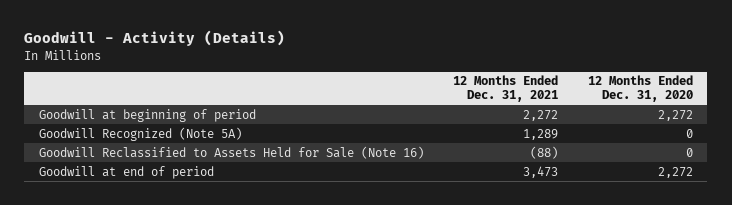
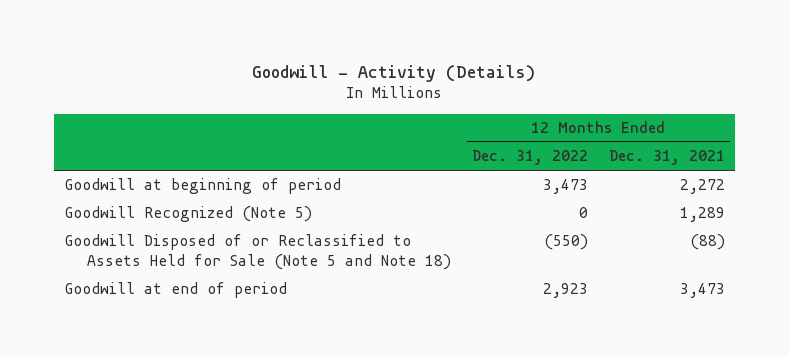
- | 12 Months Ended Dec. 31, 2021 | 12 Months Ended Dec. 31, 2020
+ | 12 Months Ended Dec. 31, 2022 | 12 Months Ended Dec. 31, 2021
- Goodwill Recognized (Note 5A) | 1,289 | 0
- Goodwill Reclassified to Assets Held for Sale (Note 16) | (88) | 0
+ Goodwill Recognized (Note 5) | 0 | 1,289
+ Goodwill Disposed of or Reclassified to Assets Held for Sale (Note 5 and Note 18) | (550) | (88)

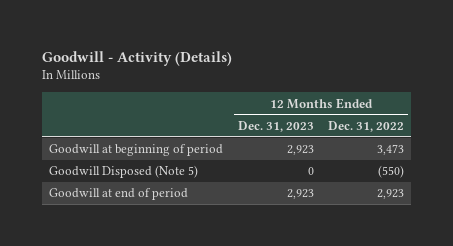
- | 12 Months Ended Dec. 31, 2022 | 12 Months Ended Dec. 31, 2021
+ | 12 Months Ended Dec. 31, 2023 | 12 Months Ended Dec. 31, 2022
- Goodwill Recognized (Note 5) | 0 | 1,289
- Goodwill Disposed of or Reclassified to Assets Held for Sale (Note 5 and Note 18) | (550) | (88)
+ Goodwill Disposed (Note 5) | 0 | (550)

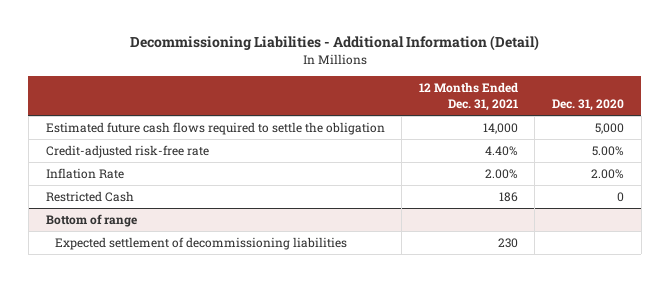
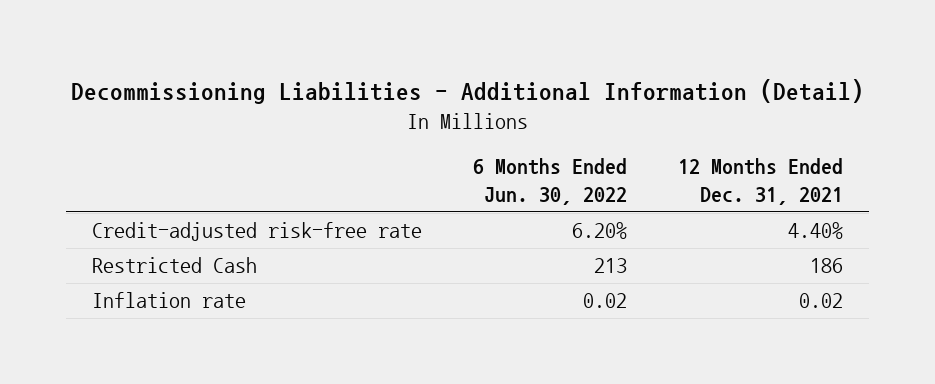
- | 12 Months Ended Dec. 31, 2021 | Dec. 31, 2020
+ | 6 Months Ended Jun. 30, 2022 | 12 Months Ended Dec. 31, 2021
- Estimated future cash flows required to settle the obligation | 14,000 | 5,000
- Inflation Rate | 2.00% | 2.00%
- Bottom of range
- Expected settlement of decommissioning liabilities | 230 |
+ Inflation rate | 0.02 | 0.02

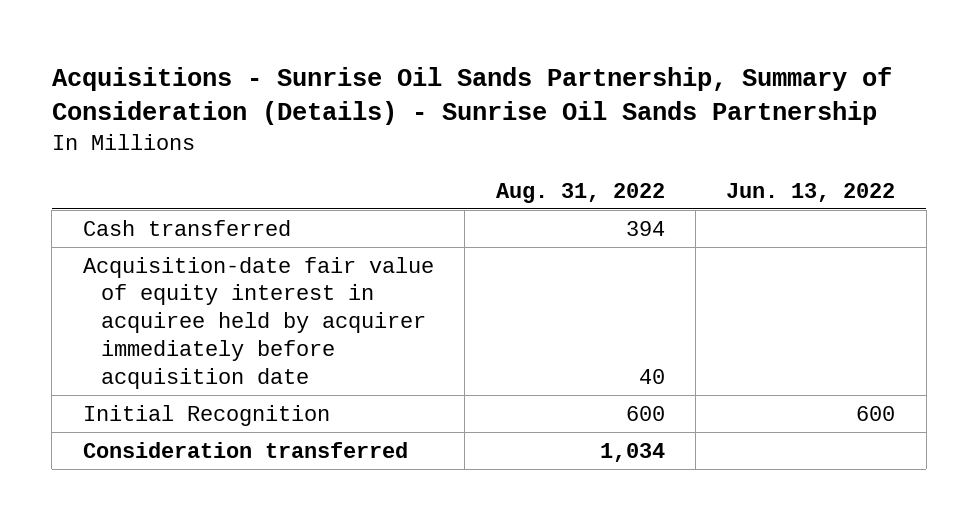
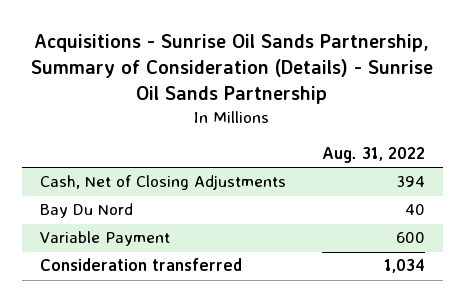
- | Aug. 31, 2022 | Jun. 13, 2022
+ | Aug. 31, 2022
- Cash transferred | 394 |
- Acquisition-date fair value of equity interest in acquiree held by acquirer immediately before acquisition date | 40 |
- Initial Recognition | 600 | 600
+ Cash, Net of Closing Adjustments | 394
+ Bay Du Nord | 40
+ Variable Payment | 600

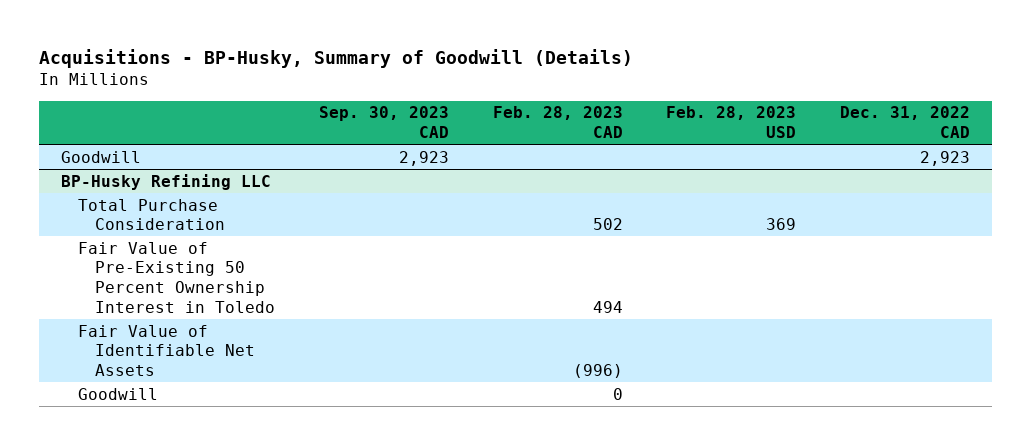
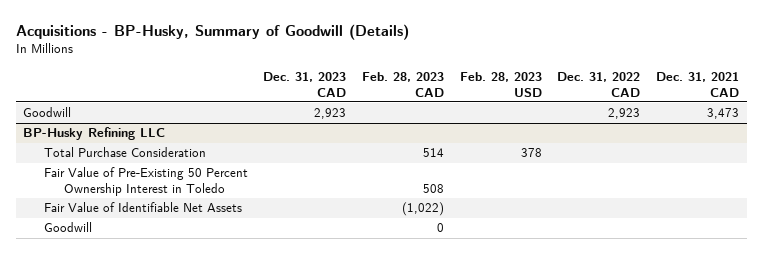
- | Sep. 30, 2023 CAD | Feb. 28, 2023 CAD | Feb. 28, 2023 USD | Dec. 31, 2022 CAD
+ | Dec. 31, 2023 CAD | Feb. 28, 2023 CAD | Feb. 28, 2023 USD | Dec. 31, 2022 CAD | Dec. 31, 2021 CAD
@ BP-Husky Refining LLC
- Total Purchase Consideration | | 502 | 369 |
- Fair Value of Pre-Existing 50 Percent Ownership Interest in Toledo | | 494 | |
- Fair Value of Identifiable Net Assets | | (996) | |
+ Total Purchase Consideration | | 514 | 378 | |
+ Fair Value of Pre-Existing 50 Percent Ownership Interest in Toledo | | 508 | | |
+ Fair Value of Identifiable Net Assets | | (1,022) | | |

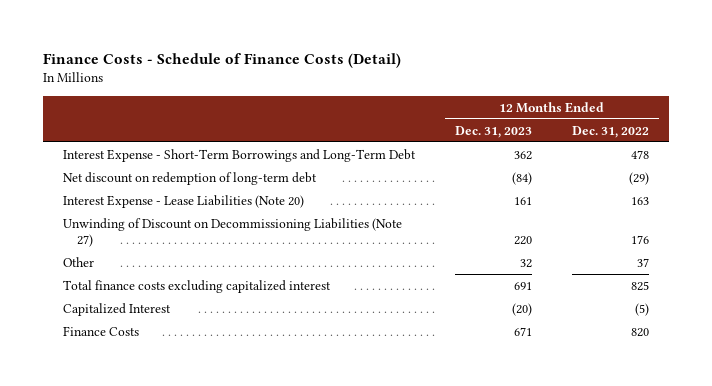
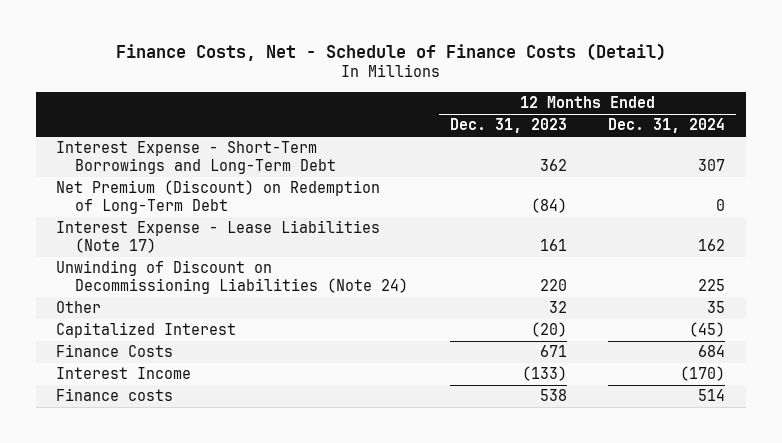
- Finance Costs - Schedule of Finance Costs (Detail)
+ Finance Costs, Net - Schedule of Finance Costs (Detail)
- | 12 Months Ended Dec. 31, 2023 | 12 Months Ended Dec. 31, 2022
+ | 12 Months Ended Dec. 31, 2023 | 12 Months Ended Dec. 31, 2024
- Net discount on redemption of long-term debt | (84) | (29)
- Interest Expense - Lease Liabilities (Note 20) | 161 | 163
- Unwinding of Discount on Decommissioning Liabilities (Note 27) | 220 | 176
+ Net Premium (Discount) on Redemption of Long-Term Debt | (84) | 0
+ Interest Expense - Lease Liabilities (Note 17) | 161 | 162
+ Unwinding of Discount on Decommissioning Liabilities (Note 24) | 220 | 225
- Total finance costs excluding capitalized interest | 691 | 825
+ Interest Income | (133) | (170)
+ Finance costs | 538 | 514

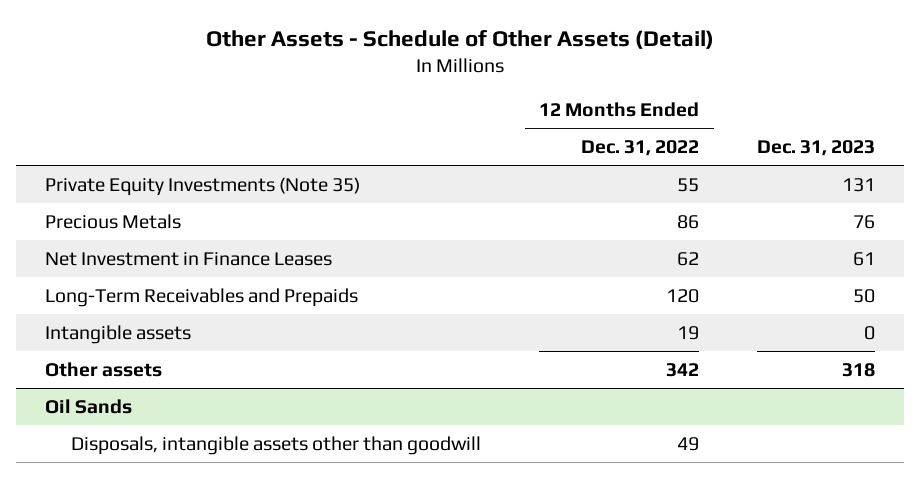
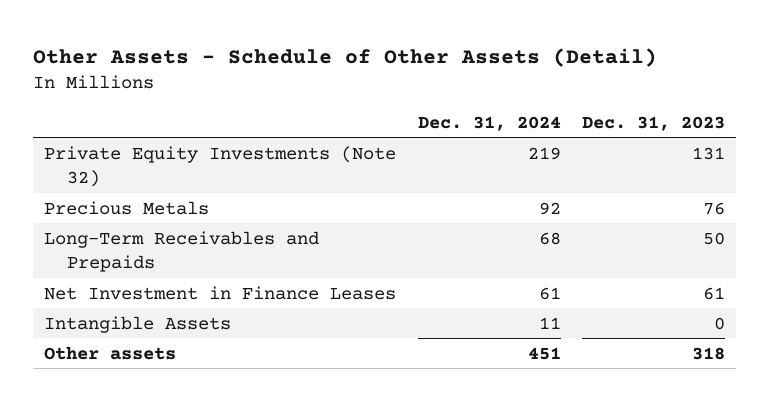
- | 12 Months Ended Dec. 31, 2022 | Dec. 31, 2023
+ | Dec. 31, 2024 | Dec. 31, 2023
- Private Equity Investments (Note 35) | 55 | 131
+ Private Equity Investments (Note 32) | 219 | 131
- Intangible assets | 19 | 0
moved down: Net Investment in Finance Leases | 61 | 61
+ Intangible Assets | 11 | 0
- Oil Sands
- Disposals, intangible assets other than goodwill | 49 |

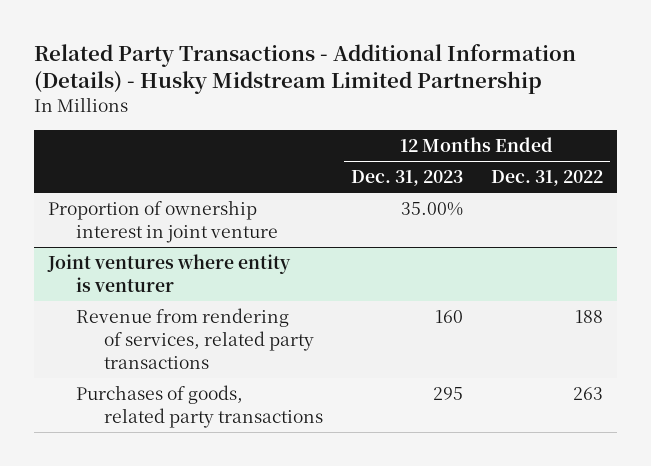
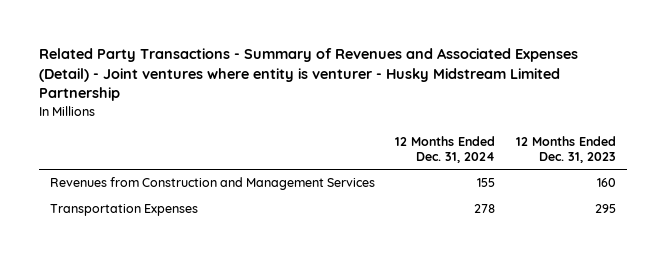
- Related Party Transactions - Additional Information (Details) - Husky Midstream Limited Partnership
+ Related Party Transactions - Summary of Revenues and Associated Expenses (Detail) - Joint ventures where entity is venturer - Husky Midstream Limited Partnership
- | 12 Months Ended Dec. 31, 2023 | 12 Months Ended Dec. 31, 2022
+ | 12 Months Ended Dec. 31, 2024 | 12 Months Ended Dec. 31, 2023
- Proportion of ownership interest in joint venture | 35.00% |
- Joint ventures where entity is venturer
- Revenue from rendering of services, related party transactions | 160 | 188
- Purchases of goods, related party transactions | 295 | 263
+ Revenues from Construction and Management Services | 155 | 160
+ Transportation Expenses | 278 | 295

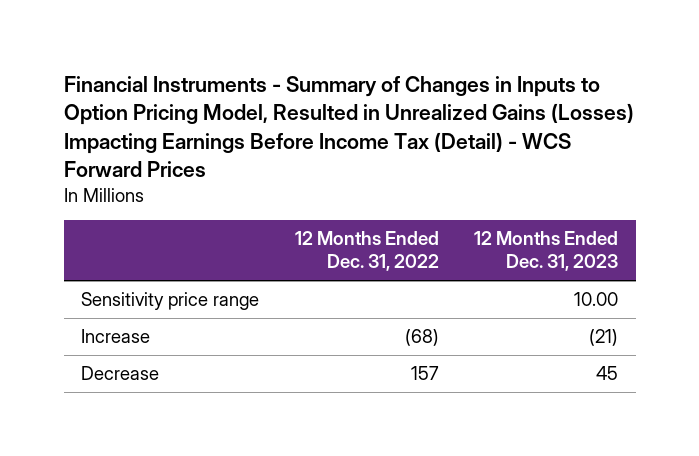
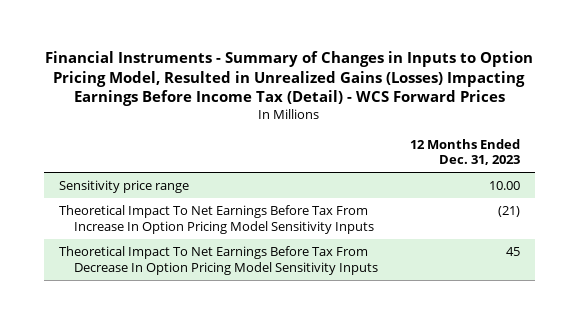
- | 12 Months Ended Dec. 31, 2022 | 12 Months Ended Dec. 31, 2023
+ | 12 Months Ended Dec. 31, 2023
- Increase | (68) | (21)
- Decrease | 157 | 45
+ Theoretical Impact To Net Earnings Before Tax From Increase In Option Pricing Model Sensitivity Inputs | (21)
+ Theoretical Impact To Net Earnings Before Tax From Decrease In Option Pricing Model Sensitivity Inputs | 45

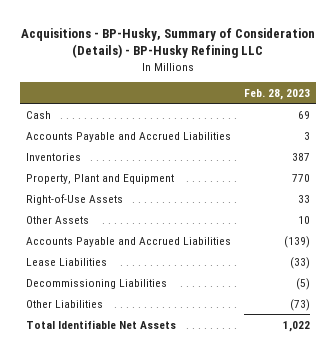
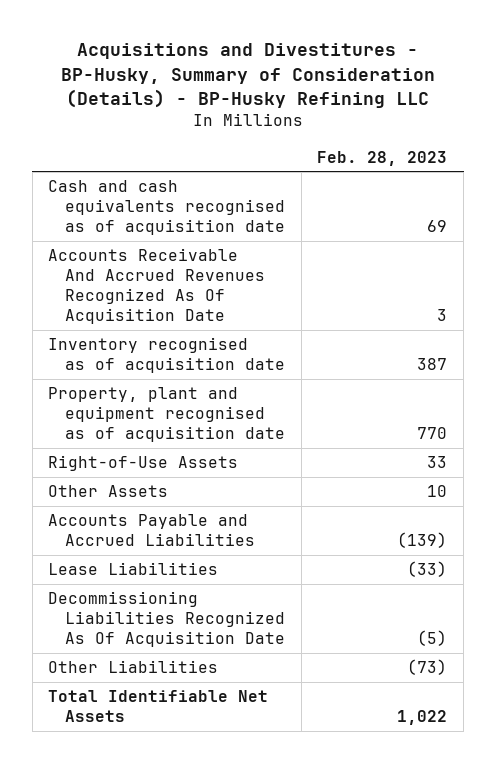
- Acquisitions - BP-Husky, Summary of Consideration (Details) - BP-Husky Refining LLC
+ Acquisitions and Divestitures - BP-Husky, Summary of Consideration (Details) - BP-Husky Refining LLC
- Cash | 69
- Accounts Payable and Accrued Liabilities | 3
- Inventories | 387
- Property, Plant and Equipment | 770
+ Cash and cash equivalents recognised as of acquisition date | 69
+ Accounts Receivable And Accrued Revenues Recognized As Of Acquisition Date | 3
+ Inventory recognised as of acquisition date | 387
+ Property, plant and equipment recognised as of acquisition date | 770
- Decommissioning Liabilities | (5)
+ Decommissioning Liabilities Recognized As Of Acquisition Date | (5)

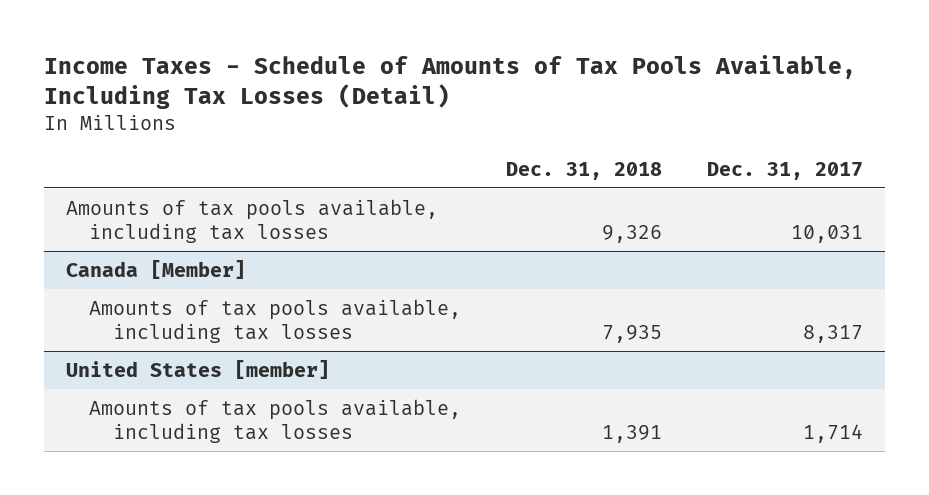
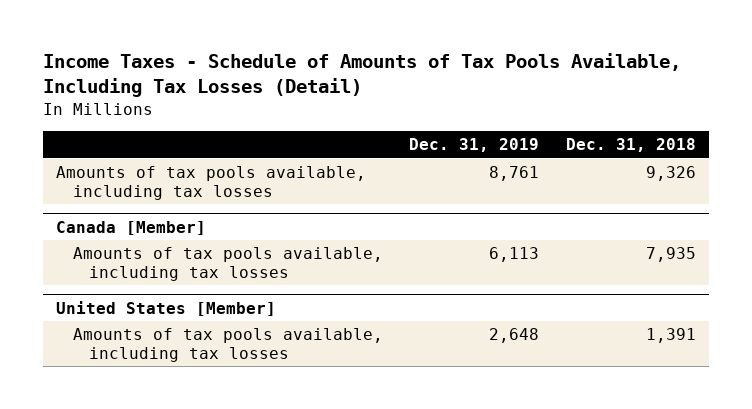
- | Dec. 31, 2018 | Dec. 31, 2017
+ | Dec. 31, 2019 | Dec. 31, 2018
- United States [member]
+ United States [Member]

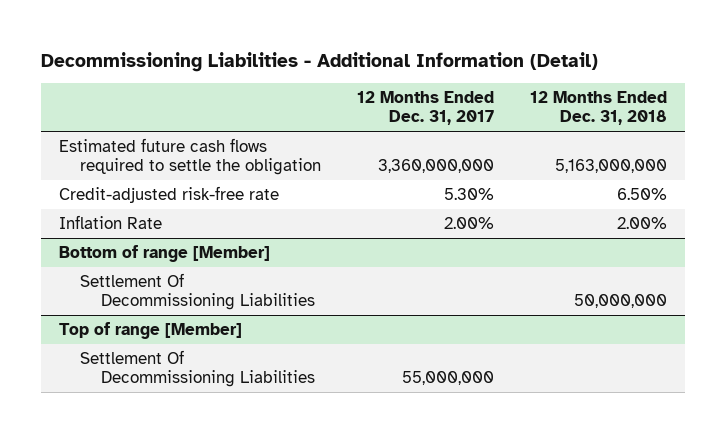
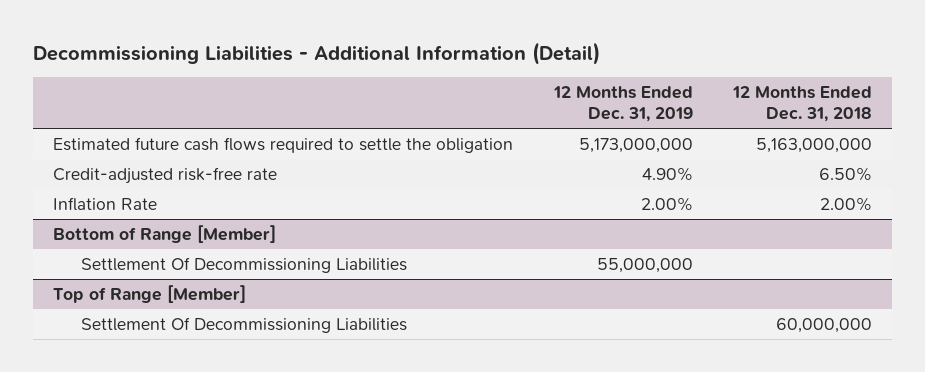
- | 12 Months Ended Dec. 31, 2017 | 12 Months Ended Dec. 31, 2018
+ | 12 Months Ended Dec. 31, 2019 | 12 Months Ended Dec. 31, 2018
- Bottom of range [Member]
- Settlement Of Decommissioning Liabilities | | 50,000,000
- Top of range [Member]
+ Bottom of Range [Member]
+ Top of Range [Member]
+ Settlement Of Decommissioning Liabilities | | 60,000,000

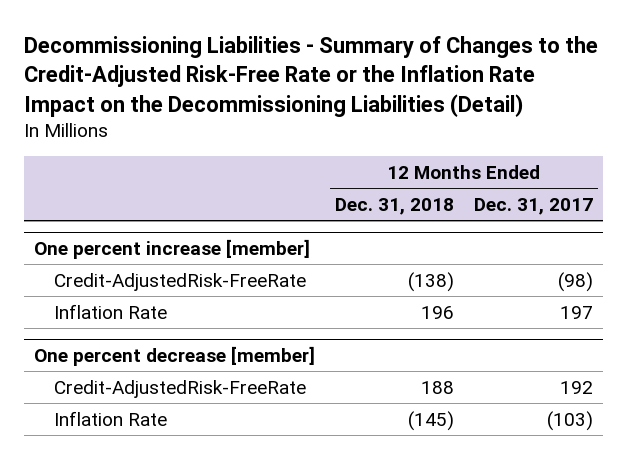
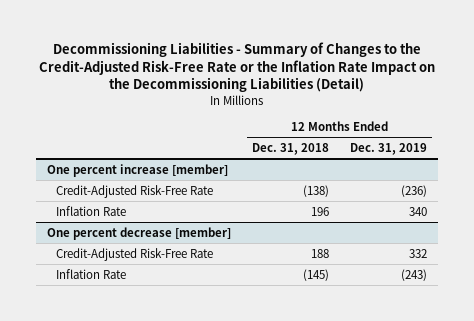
- | 12 Months Ended Dec. 31, 2018 | 12 Months Ended Dec. 31, 2017
+ | 12 Months Ended Dec. 31, 2018 | 12 Months Ended Dec. 31, 2019
@ One percent increase [member]
- Credit-AdjustedRisk-FreeRate | (138) | (98)
+ Credit-Adjusted Risk-Free Rate | (138) | (236)
@ One percent decrease [member]
- Credit-AdjustedRisk-FreeRate | 188 | 192
+ Credit-Adjusted Risk-Free Rate | 188 | 332

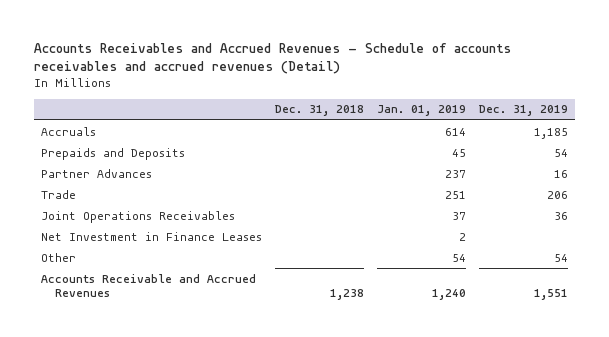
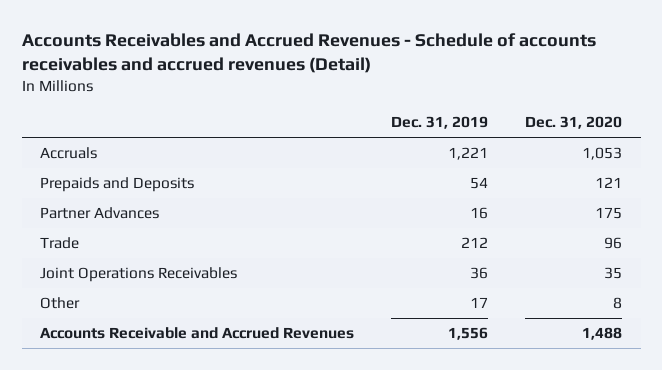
- | Dec. 31, 2018 | Jan. 01, 2019 | Dec. 31, 2019
+ | Dec. 31, 2019 | Dec. 31, 2020
- Accruals | | 614 | 1,185
+ Accruals | 1,221 | 1,053
- Trade | | 251 | 206
+ Trade | 212 | 96
- Net Investment in Finance Leases | | 2 |
- Other | | 54 | 54
- Accounts Receivable and Accrued Revenues | 1,238 | 1,240 | 1,551
+ Other | 17 | 8
+ Accounts Receivable and Accrued Revenues | 1,556 | 1,488

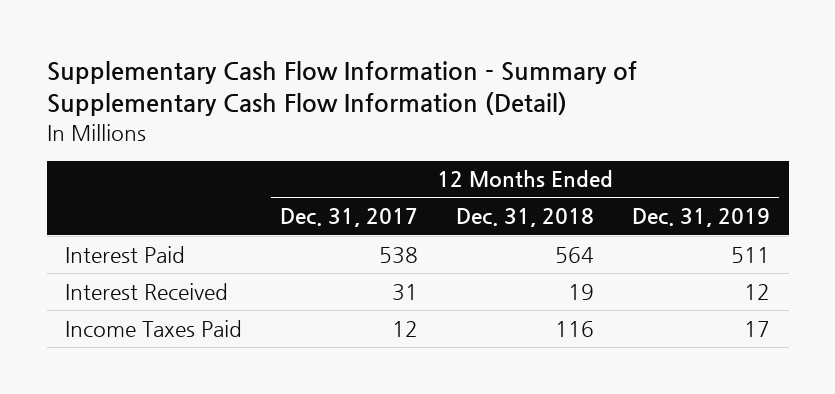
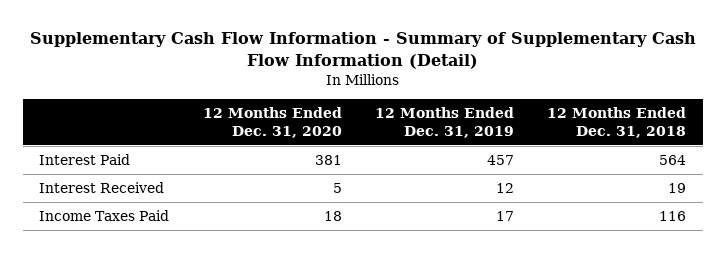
- | 12 Months Ended Dec. 31, 2017 | 12 Months Ended Dec. 31, 2018 | 12 Months Ended Dec. 31, 2019
+ | 12 Months Ended Dec. 31, 2020 | 12 Months Ended Dec. 31, 2019 | 12 Months Ended Dec. 31, 2018
- Interest Paid | 538 | 564 | 511
+ Interest Paid | 381 | 457 | 564

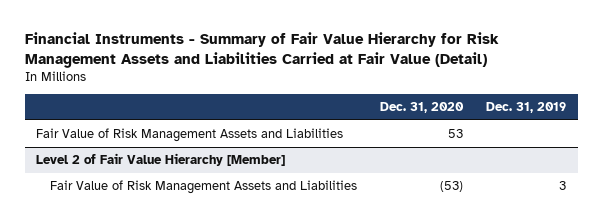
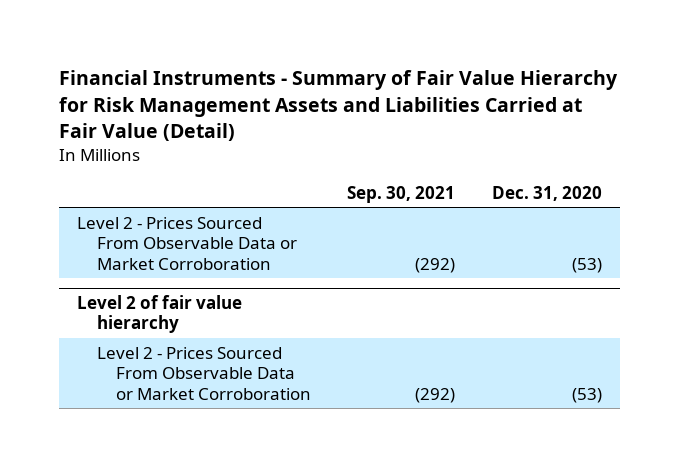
- | Dec. 31, 2020 | Dec. 31, 2019
+ | Sep. 30, 2021 | Dec. 31, 2020
- Fair Value of Risk Management Assets and Liabilities | 53 |
- Level 2 of Fair Value Hierarchy [Member]
- Fair Value of Risk Management Assets and Liabilities | (53) | 3
+ Level 2 - Prices Sourced From Observable Data or Market Corroboration | (292) | (53)
+ Level 2 of fair value hierarchy
+ Level 2 - Prices Sourced From Observable Data or Market Corroboration | (292) | (53)

